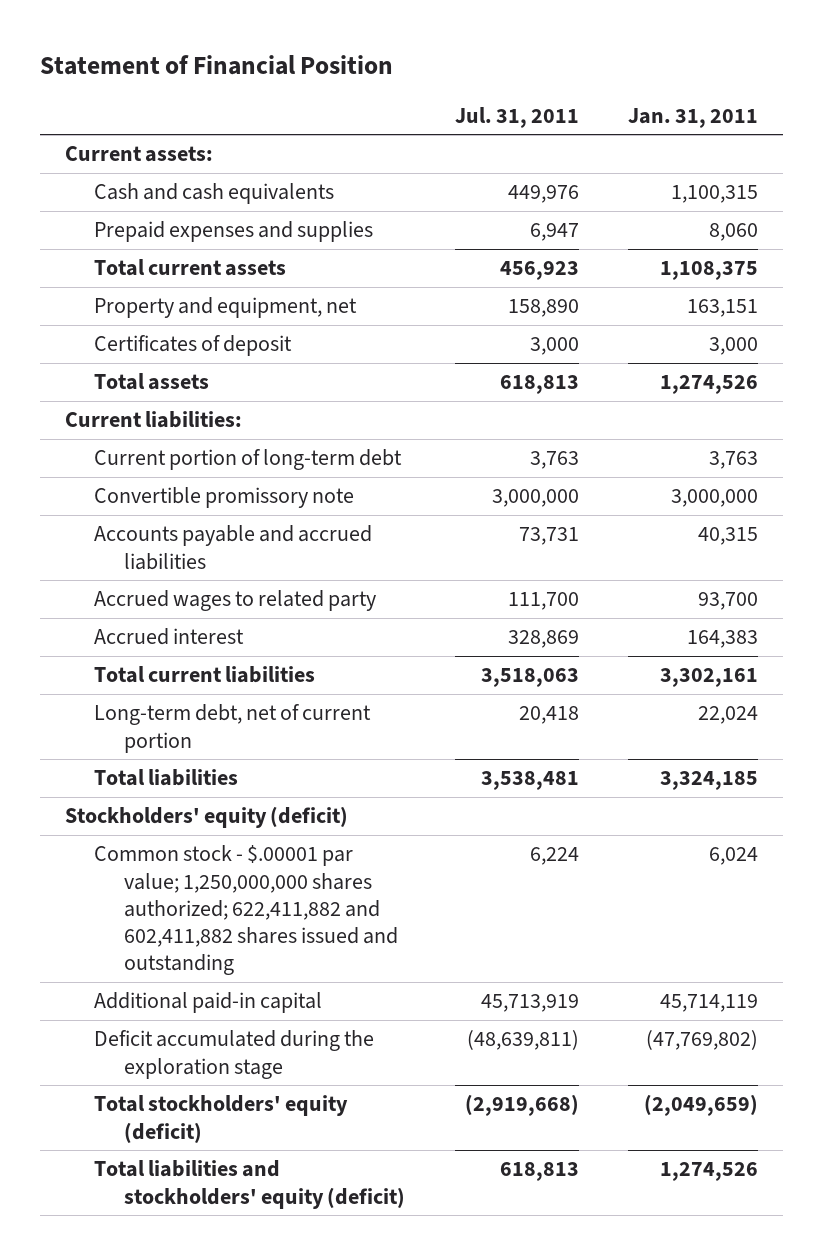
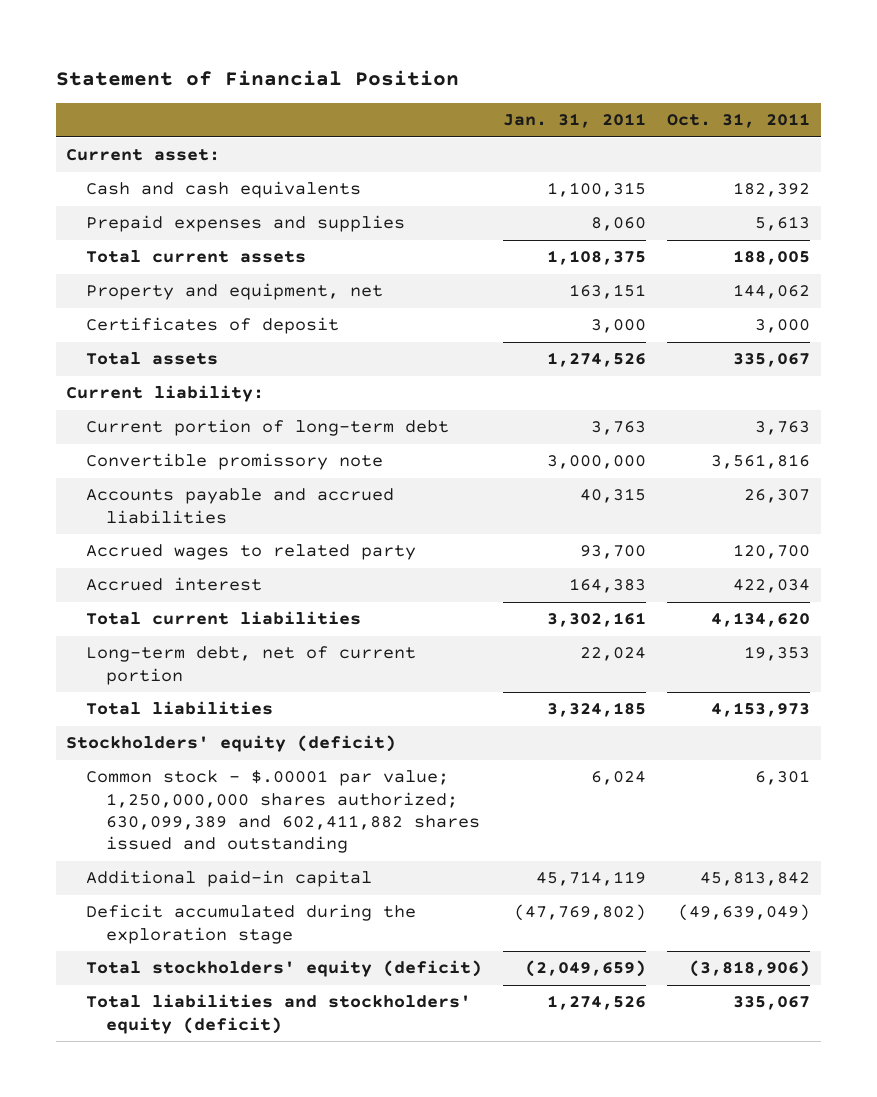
- | Jul. 31, 2011 | Jan. 31, 2011
+ | Jan. 31, 2011 | Oct. 31, 2011
- Current assets:
+ Current asset:
- Current liabilities:
+ Current liability:
- Common stock - $.00001 par value; 1,250,000,000 shares authorized; 622,411,882 and 602,411,882 shares issued and outstanding | 6,224 | 6,024
+ Common stock - $.00001 par value; 1,250,000,000 shares authorized; 630,099,389 and 602,411,882 shares issued and outstanding | 6,024 | 6,301

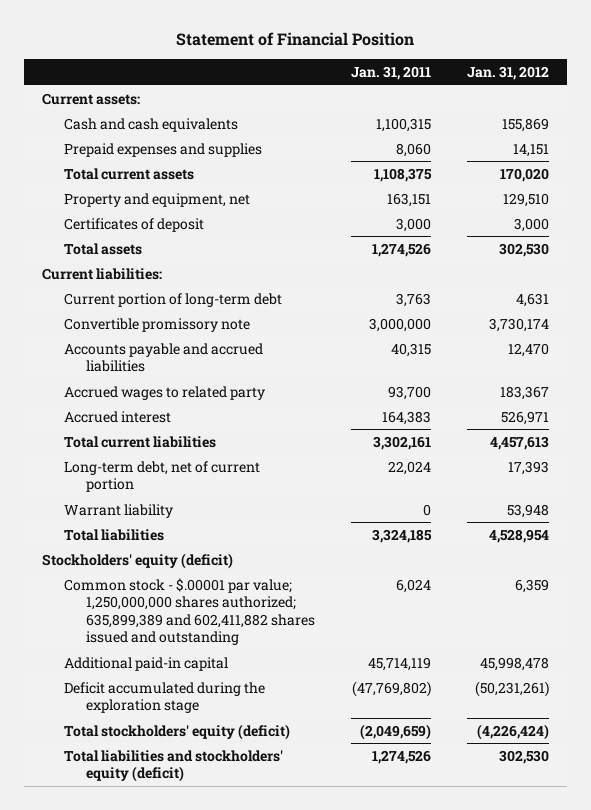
- | Jan. 31, 2011 | Oct. 31, 2011
+ | Jan. 31, 2011 | Jan. 31, 2012
- Current asset:
+ Current assets:
- Current liability:
+ Current liabilities:
+ Warrant liability | 0 | 53,948
- Common stock - $.00001 par value; 1,250,000,000 shares authorized; 630,099,389 and 602,411,882 shares issued and outstanding | 6,024 | 6,301
+ Common stock - $.00001 par value; 1,250,000,000 shares authorized; 635,899,389 and 602,411,882 shares issued and outstanding | 6,024 | 6,359

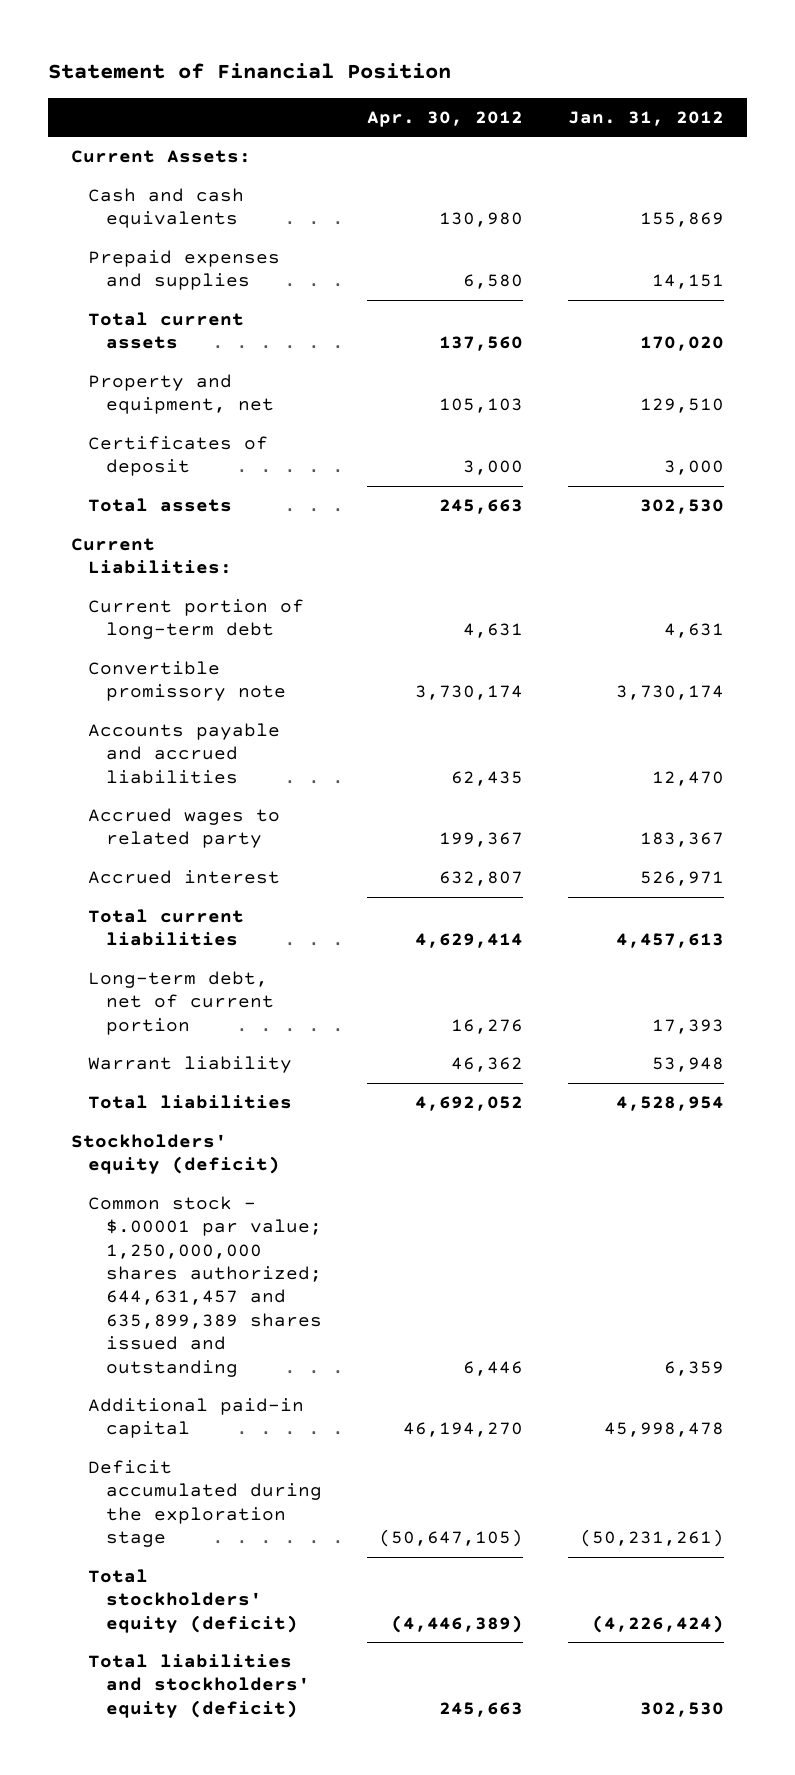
- | Jan. 31, 2011 | Jan. 31, 2012
+ | Apr. 30, 2012 | Jan. 31, 2012
- Current assets:
+ Current Assets:
- Current liabilities:
+ Current Liabilities:
- Common stock - $.00001 par value; 1,250,000,000 shares authorized; 635,899,389 and 602,411,882 shares issued and outstanding | 6,024 | 6,359
+ Common stock - $.00001 par value; 1,250,000,000 shares authorized; 644,631,457 and 635,899,389 shares issued and outstanding | 6,446 | 6,359

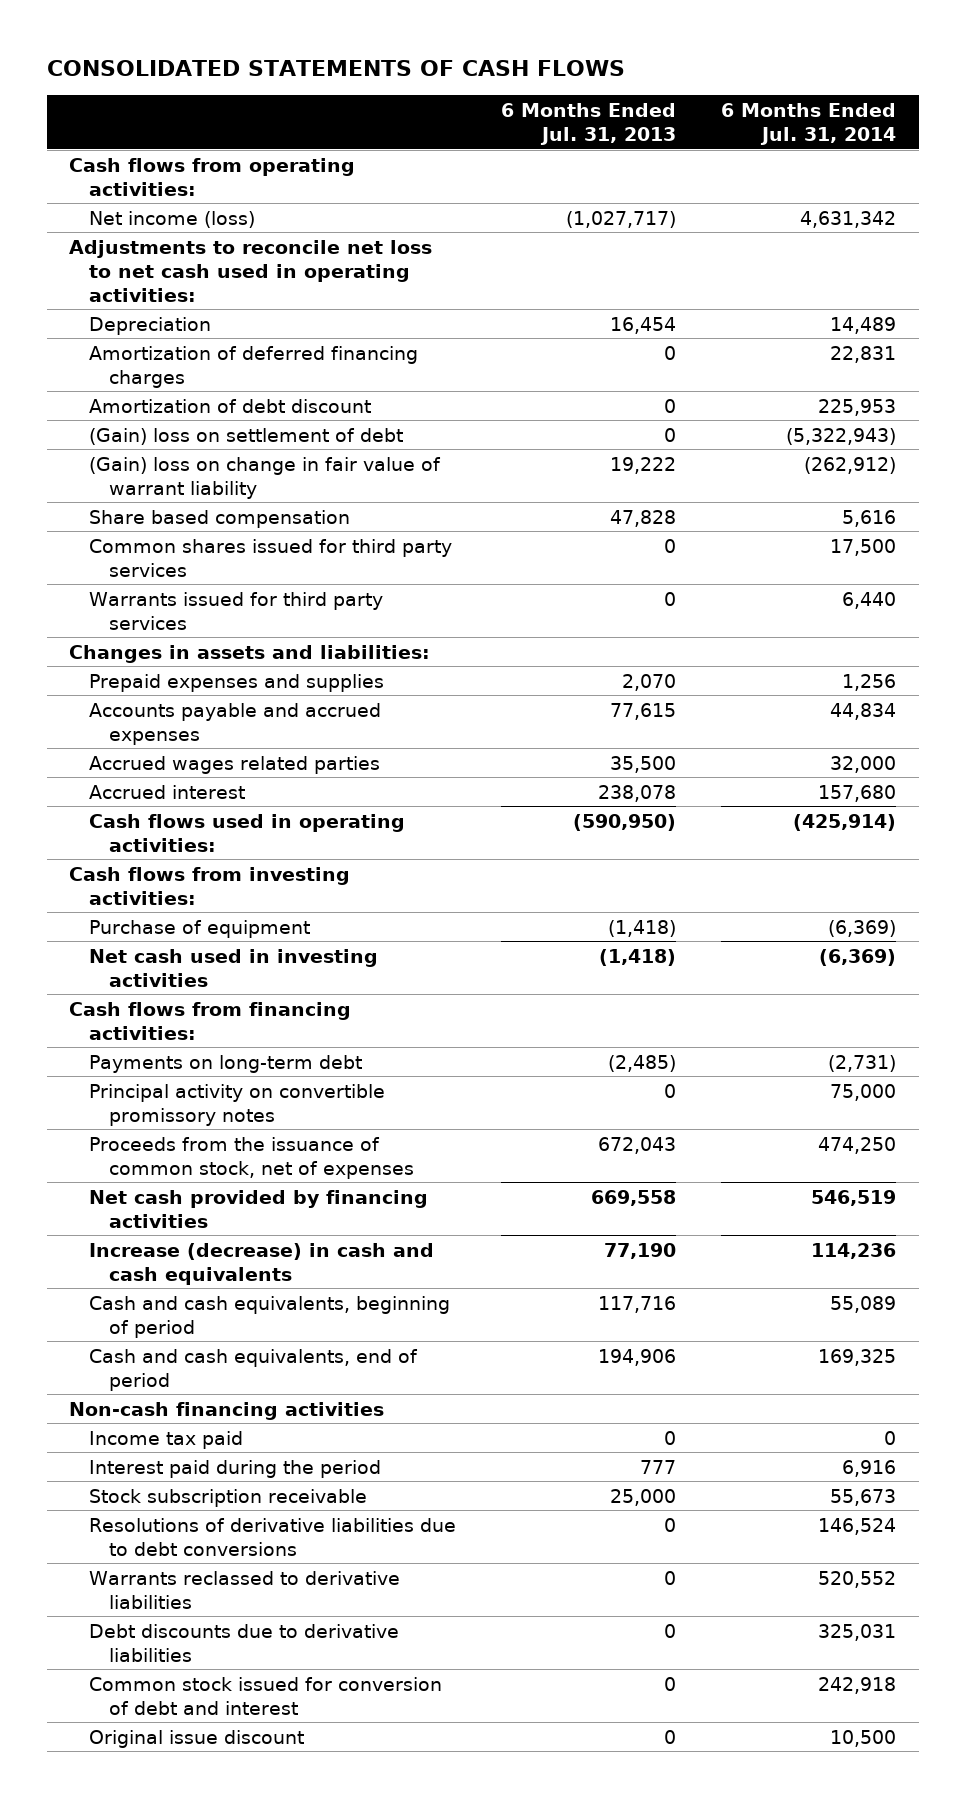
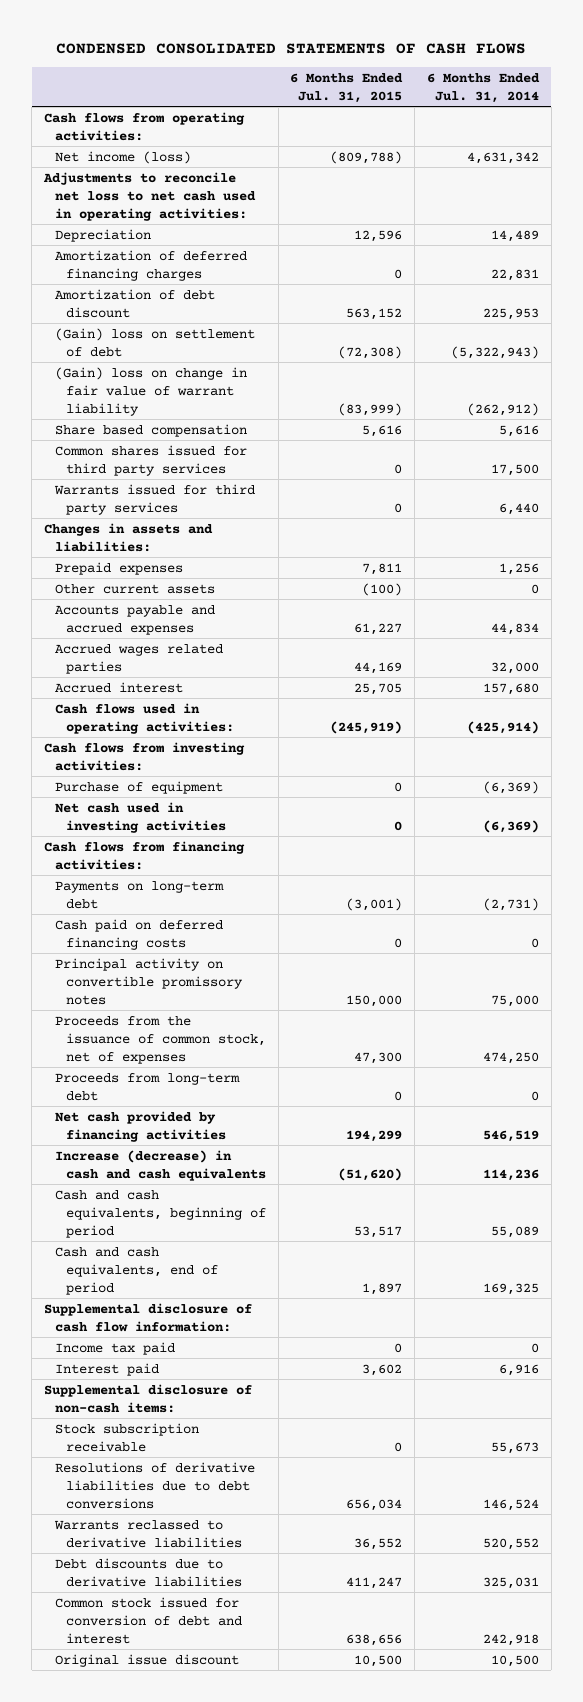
- CONSOLIDATED STATEMENTS OF CASH FLOWS
+ CONDENSED CONSOLIDATED STATEMENTS OF CASH FLOWS
- | 6 Months Ended Jul. 31, 2013 | 6 Months Ended Jul. 31, 2014
+ | 6 Months Ended Jul. 31, 2015 | 6 Months Ended Jul. 31, 2014
- Prepaid expenses and supplies | 2,070 | 1,256
+ Prepaid expenses | 7,811 | 1,256
+ Other current assets | (100) | 0
+ Cash paid on deferred financing costs | 0 | 0
+ Proceeds from long-term debt | 0 | 0
- Non-cash financing activities
+ Supplemental disclosure of cash flow information:
- Interest paid during the period | 777 | 6,916
+ Interest paid | 3,602 | 6,916
+ Supplemental disclosure of non-cash items:

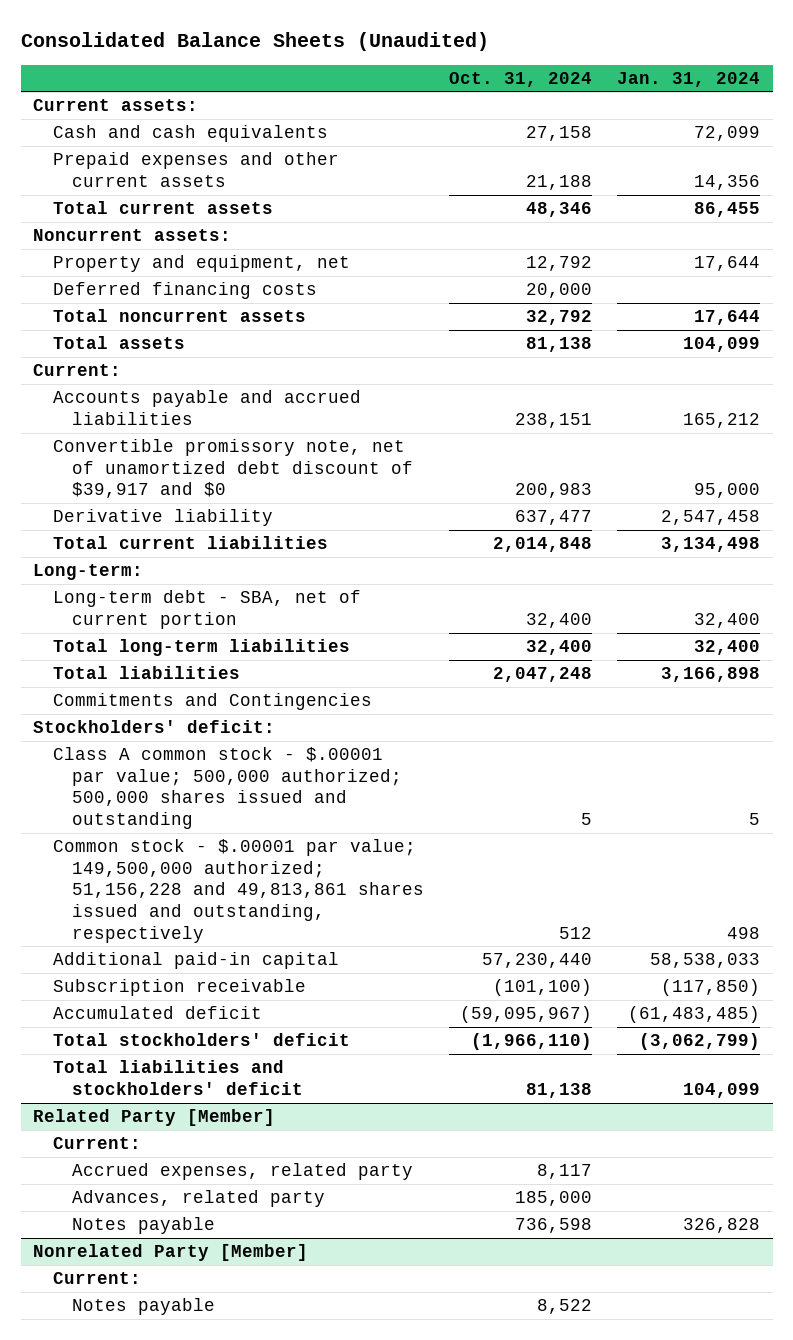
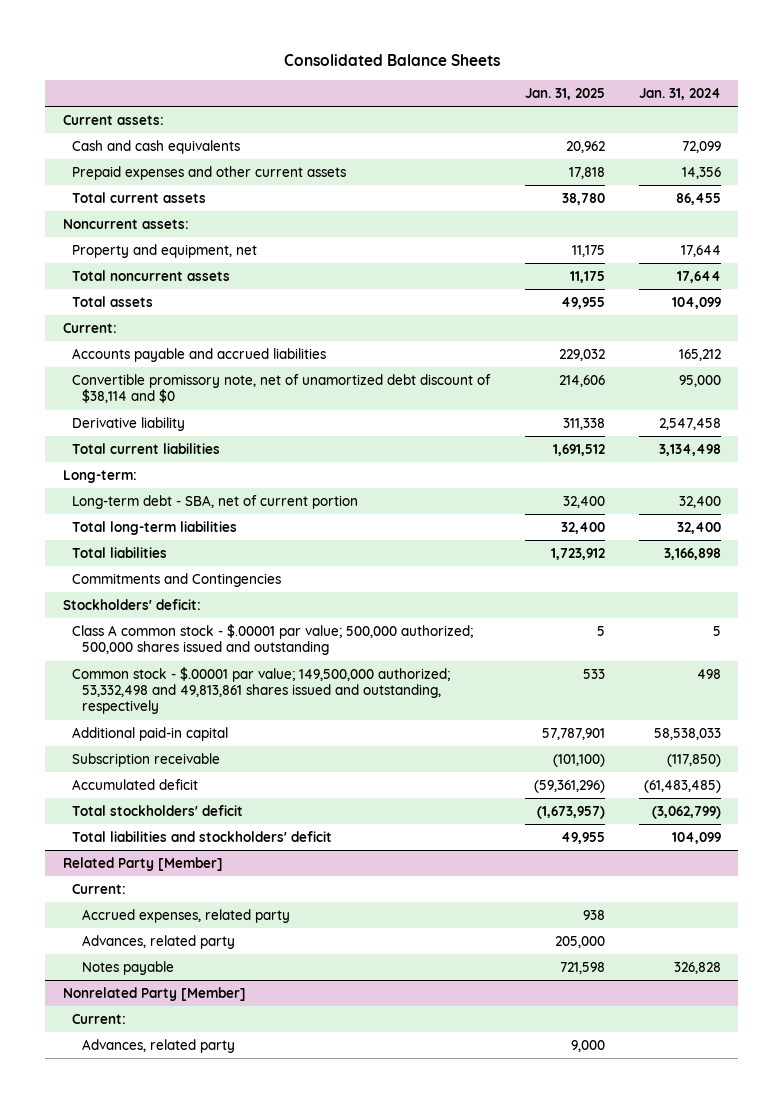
- Consolidated Balance Sheets (Unaudited)
+ Consolidated Balance Sheets
- | Oct. 31, 2024 | Jan. 31, 2024
+ | Jan. 31, 2025 | Jan. 31, 2024
- Deferred financing costs | 20,000 |
- Convertible promissory note, net of unamortized debt discount of $39,917 and $0 | 200,983 | 95,000
+ Convertible promissory note, net of unamortized debt discount of $38,114 and $0 | 214,606 | 95,000
- Common stock - $.00001 par value; 149,500,000 authorized; 51,156,228 and 49,813,861 shares issued and outstanding, respectively | 512 | 498
+ Common stock - $.00001 par value; 149,500,000 authorized; 53,332,498 and 49,813,861 shares issued and outstanding, respectively | 533 | 498
@ Nonrelated Party [Member]
- Notes payable | 8,522 |
+ Advances, related party | 9,000 |

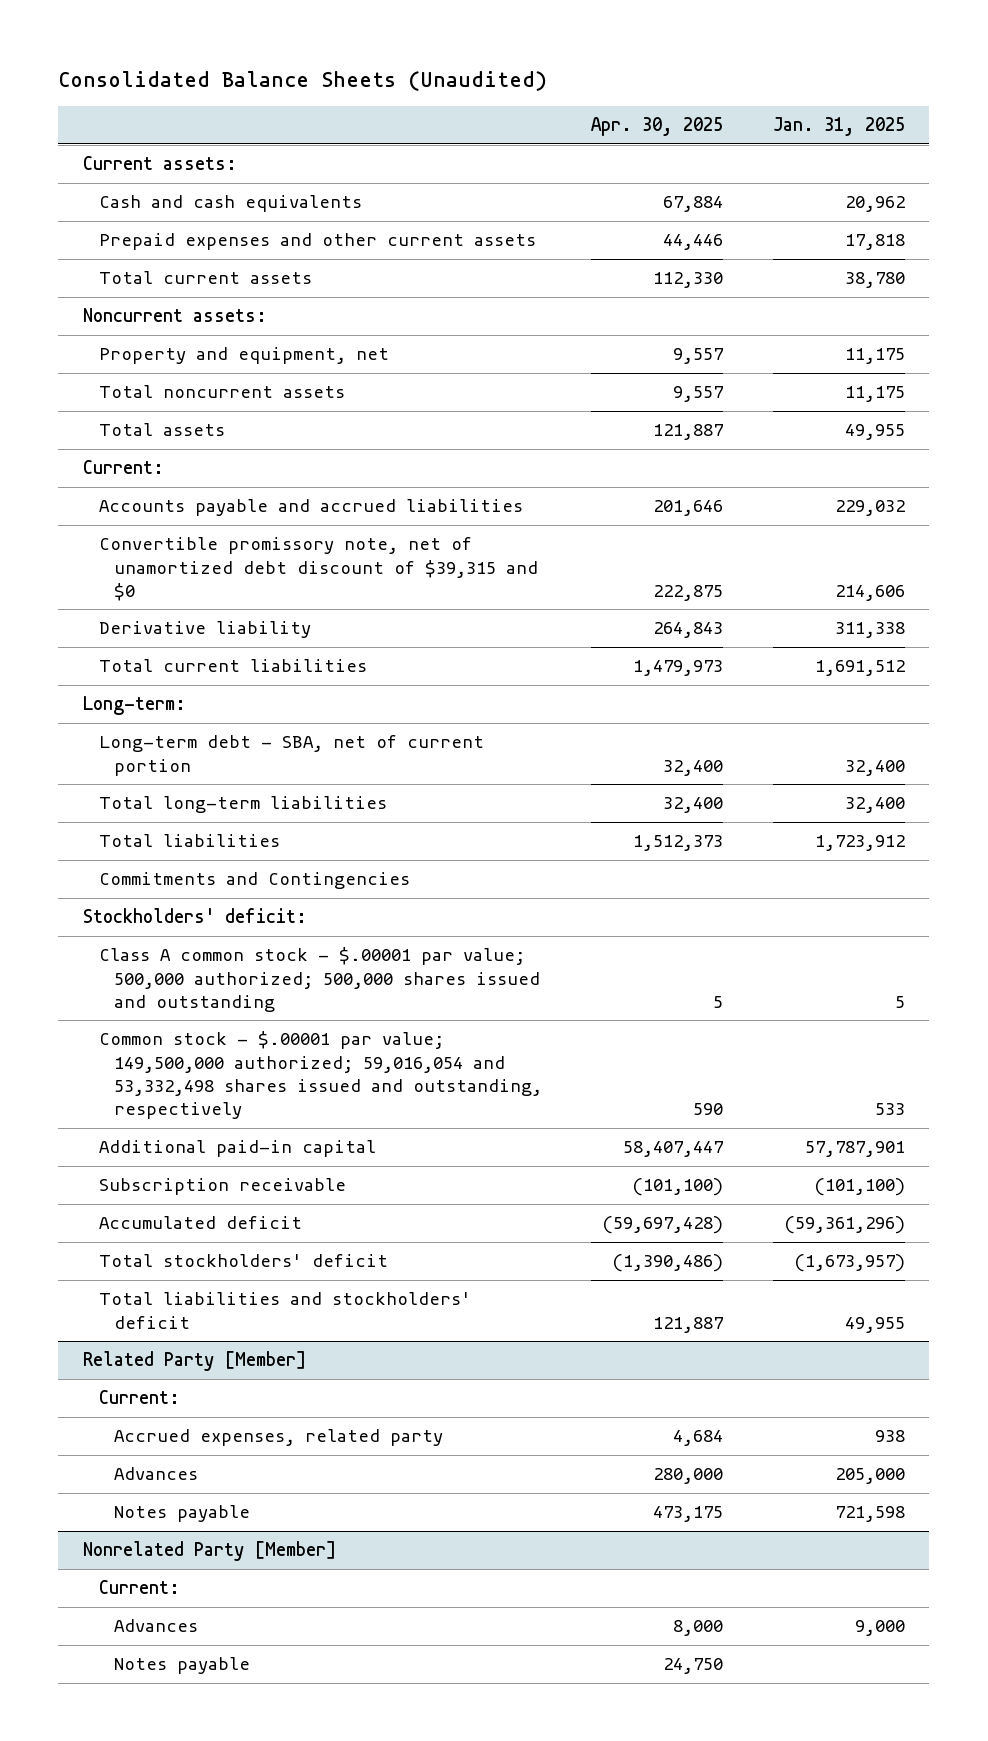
- Consolidated Balance Sheets
+ Consolidated Balance Sheets (Unaudited)
- | Jan. 31, 2025 | Jan. 31, 2024
+ | Apr. 30, 2025 | Jan. 31, 2025
- Convertible promissory note, net of unamortized debt discount of $38,114 and $0 | 214,606 | 95,000
+ Convertible promissory note, net of unamortized debt discount of $39,315 and $0 | 222,875 | 214,606
- Common stock - $.00001 par value; 149,500,000 authorized; 53,332,498 and 49,813,861 shares issued and outstanding, respectively | 533 | 498
+ Common stock - $.00001 par value; 149,500,000 authorized; 59,016,054 and 53,332,498 shares issued and outstanding, respectively | 590 | 533
@ Related Party [Member]
- Advances, related party | 205,000 |
+ Advances | 280,000 | 205,000
@ Nonrelated Party [Member]
- Advances, related party | 9,000 |
+ Advances | 8,000 | 9,000
+ Notes payable | 24,750 |

